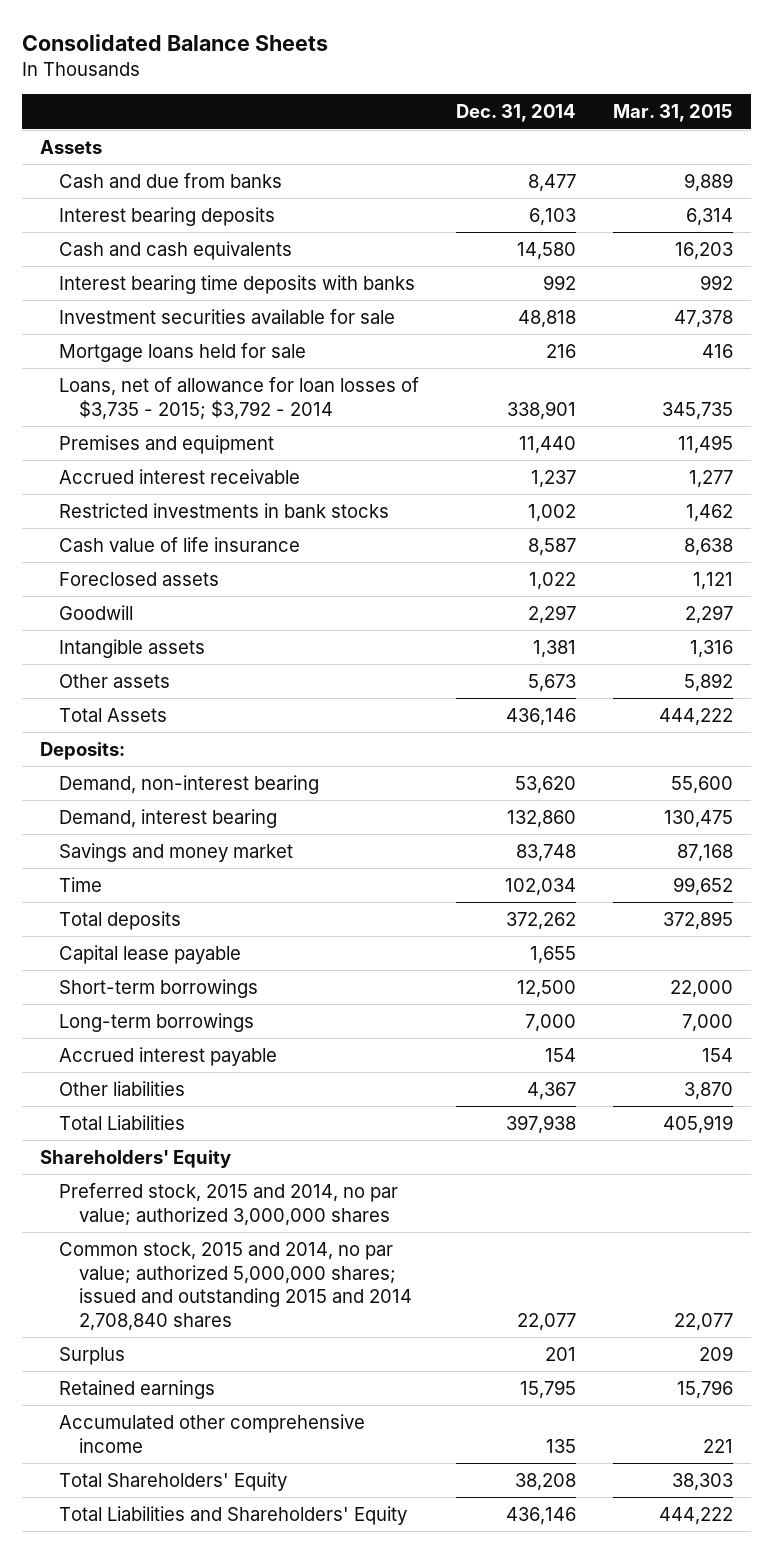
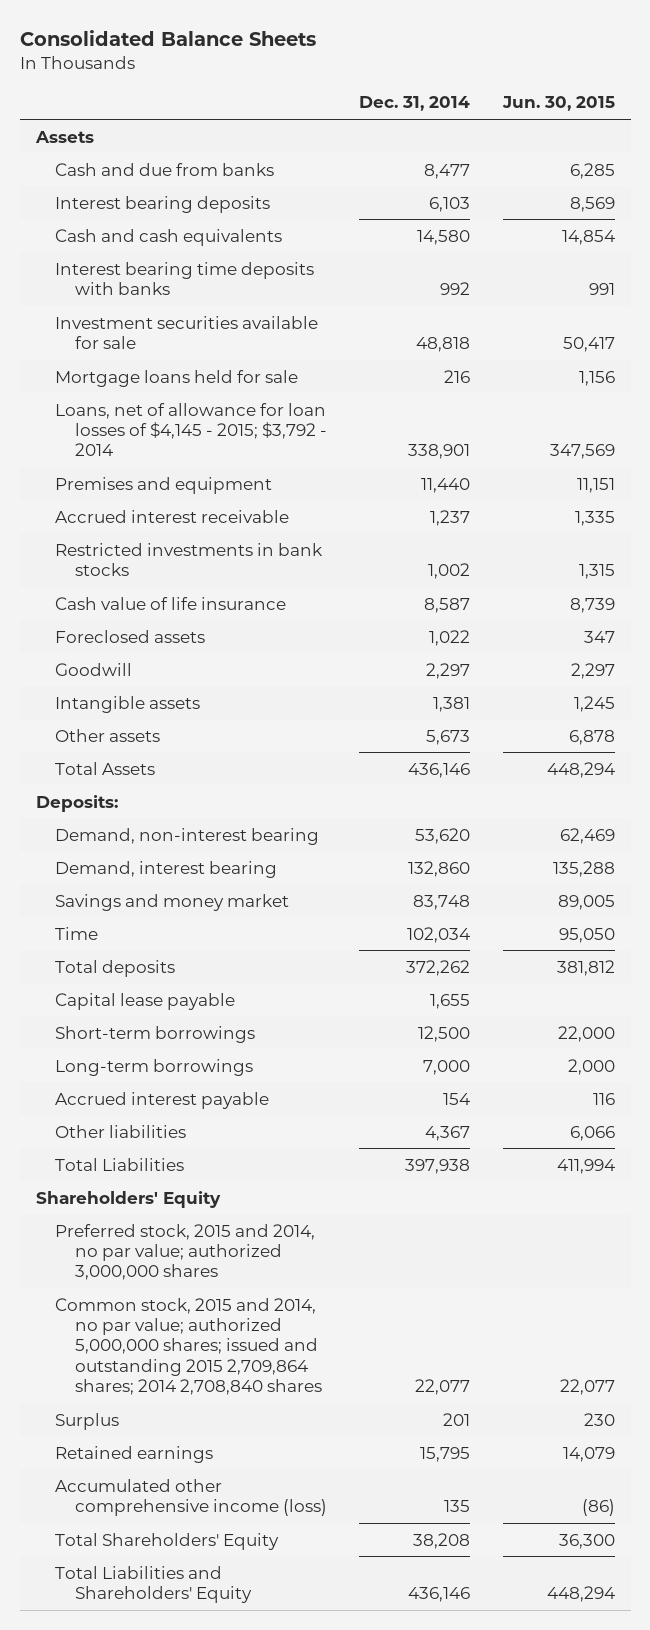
- | Dec. 31, 2014 | Mar. 31, 2015
+ | Dec. 31, 2014 | Jun. 30, 2015
- Loans, net of allowance for loan losses of $3,735 - 2015; $3,792 - 2014 | 338,901 | 345,735
+ Loans, net of allowance for loan losses of $4,145 - 2015; $3,792 - 2014 | 338,901 | 347,569
- Common stock, 2015 and 2014, no par value; authorized 5,000,000 shares; issued and outstanding 2015 and 2014 2,708,840 shares | 22,077 | 22,077
+ Common stock, 2015 and 2014, no par value; authorized 5,000,000 shares; issued and outstanding 2015 2,709,864 shares; 2014 2,708,840 shares | 22,077 | 22,077
- Accumulated other comprehensive income | 135 | 221
+ Accumulated other comprehensive income (loss) | 135 | (86)

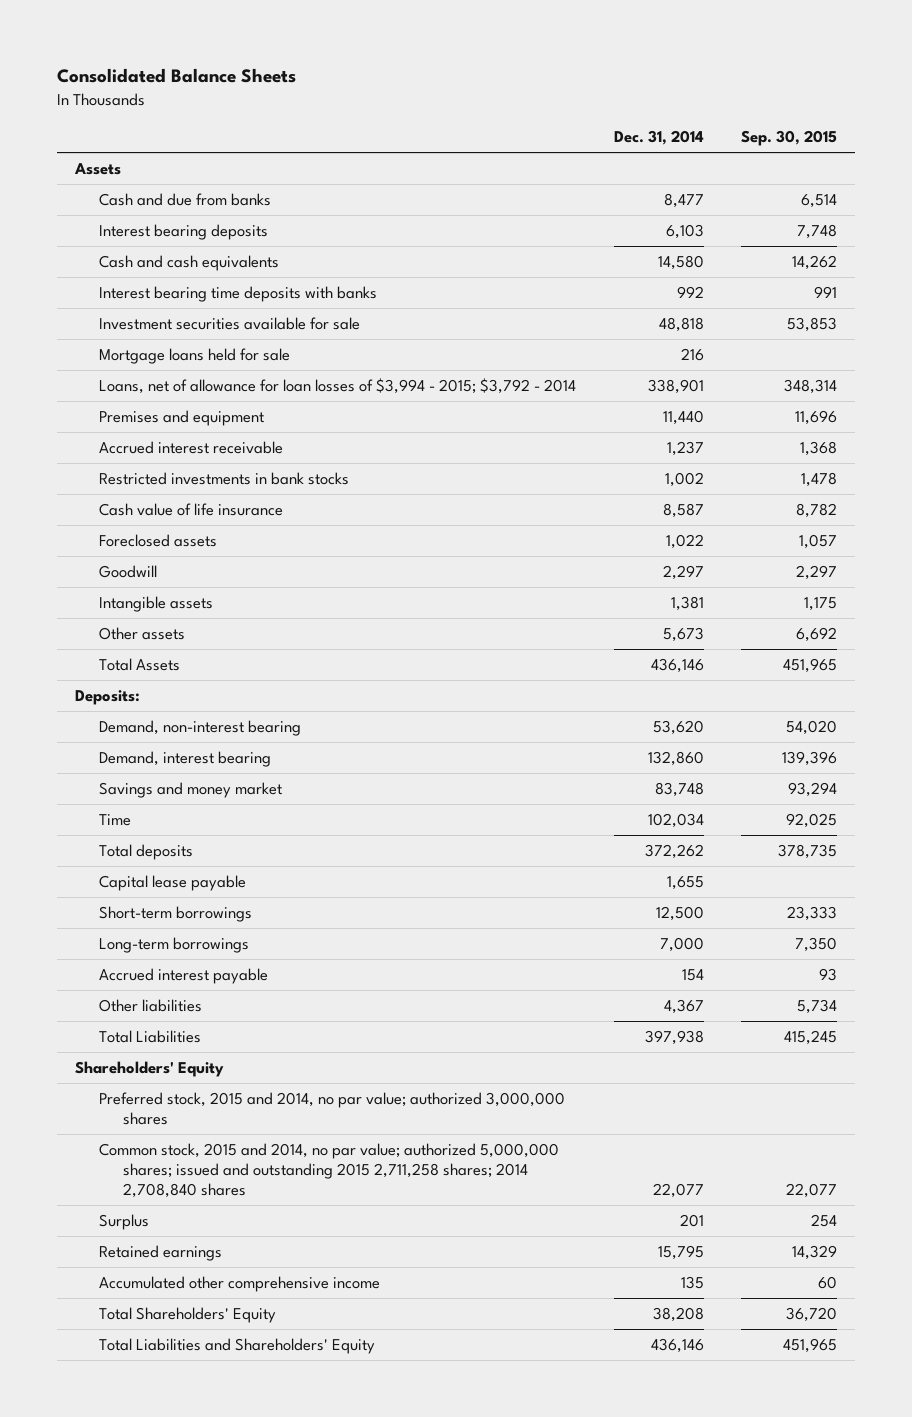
- | Dec. 31, 2014 | Jun. 30, 2015
+ | Dec. 31, 2014 | Sep. 30, 2015
- Loans, net of allowance for loan losses of $4,145 - 2015; $3,792 - 2014 | 338,901 | 347,569
+ Loans, net of allowance for loan losses of $3,994 - 2015; $3,792 - 2014 | 338,901 | 348,314
- Common stock, 2015 and 2014, no par value; authorized 5,000,000 shares; issued and outstanding 2015 2,709,864 shares; 2014 2,708,840 shares | 22,077 | 22,077
+ Common stock, 2015 and 2014, no par value; authorized 5,000,000 shares; issued and outstanding 2015 2,711,258 shares; 2014 2,708,840 shares | 22,077 | 22,077
- Accumulated other comprehensive income (loss) | 135 | (86)
+ Accumulated other comprehensive income | 135 | 60

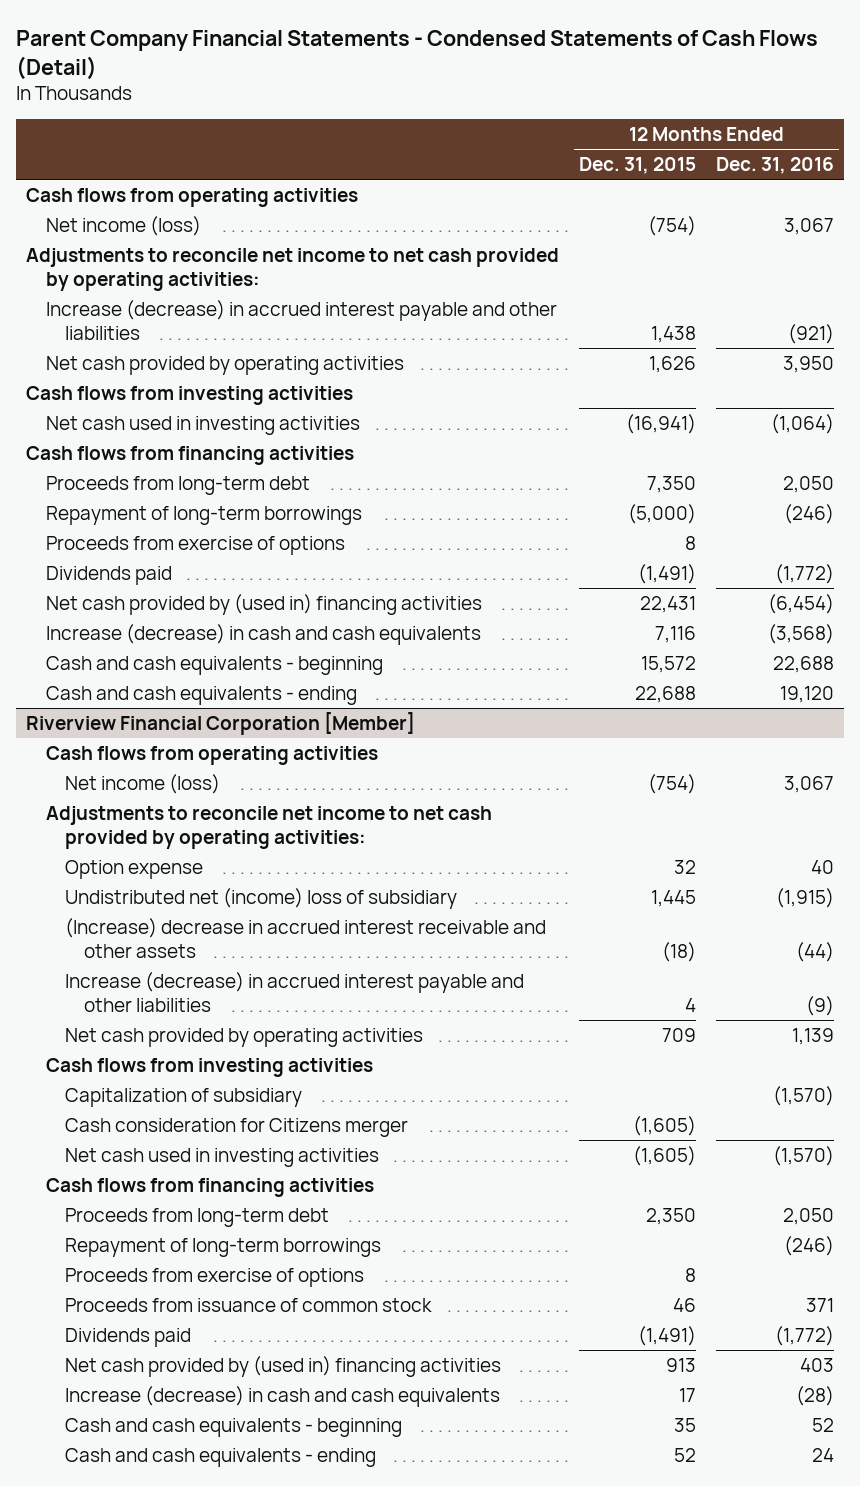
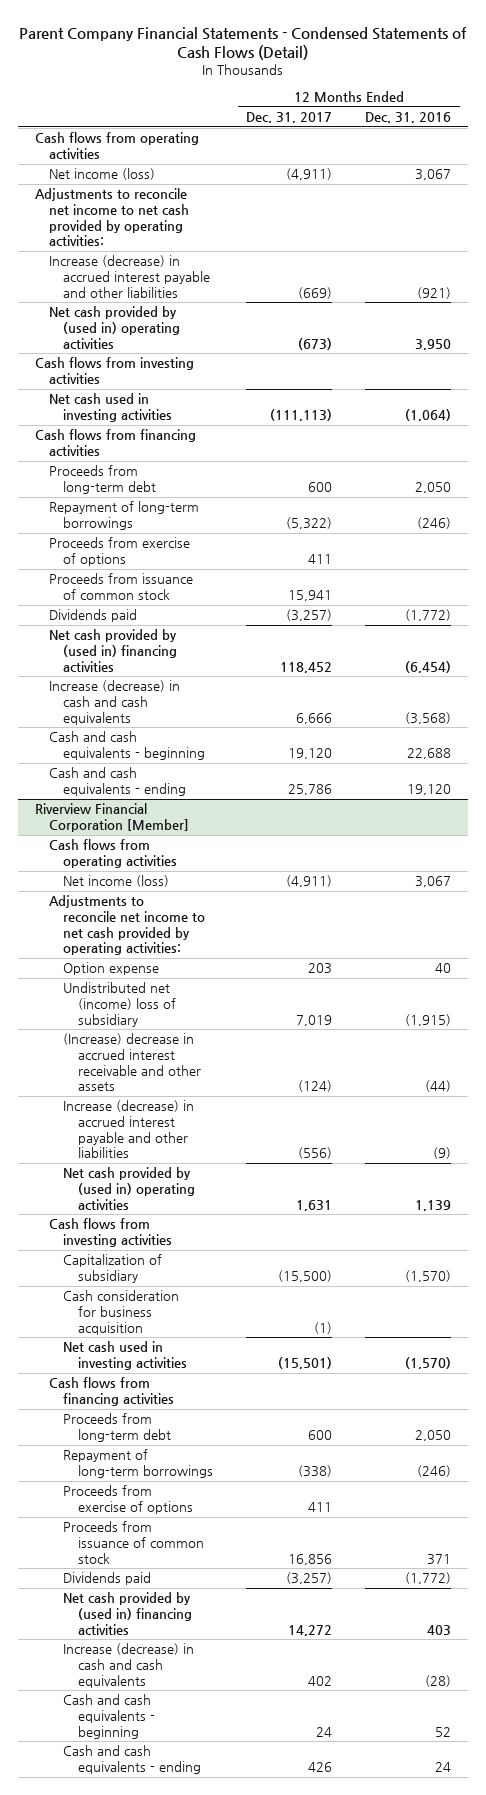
- | 12 Months Ended Dec. 31, 2015 | 12 Months Ended Dec. 31, 2016
+ | 12 Months Ended Dec. 31, 2017 | 12 Months Ended Dec. 31, 2016
- Net cash provided by operating activities | 1,626 | 3,950
+ Net cash provided by (used in) operating activities | (673) | 3,950
+ Proceeds from issuance of common stock | 15,941 |
@ Riverview Financial Corporation [Member]
- Net cash provided by operating activities | 709 | 1,139
+ Net cash provided by (used in) operating activities | 1,631 | 1,139
- Cash consideration for Citizens merger | (1,605) |
+ Cash consideration for business acquisition | (1) |

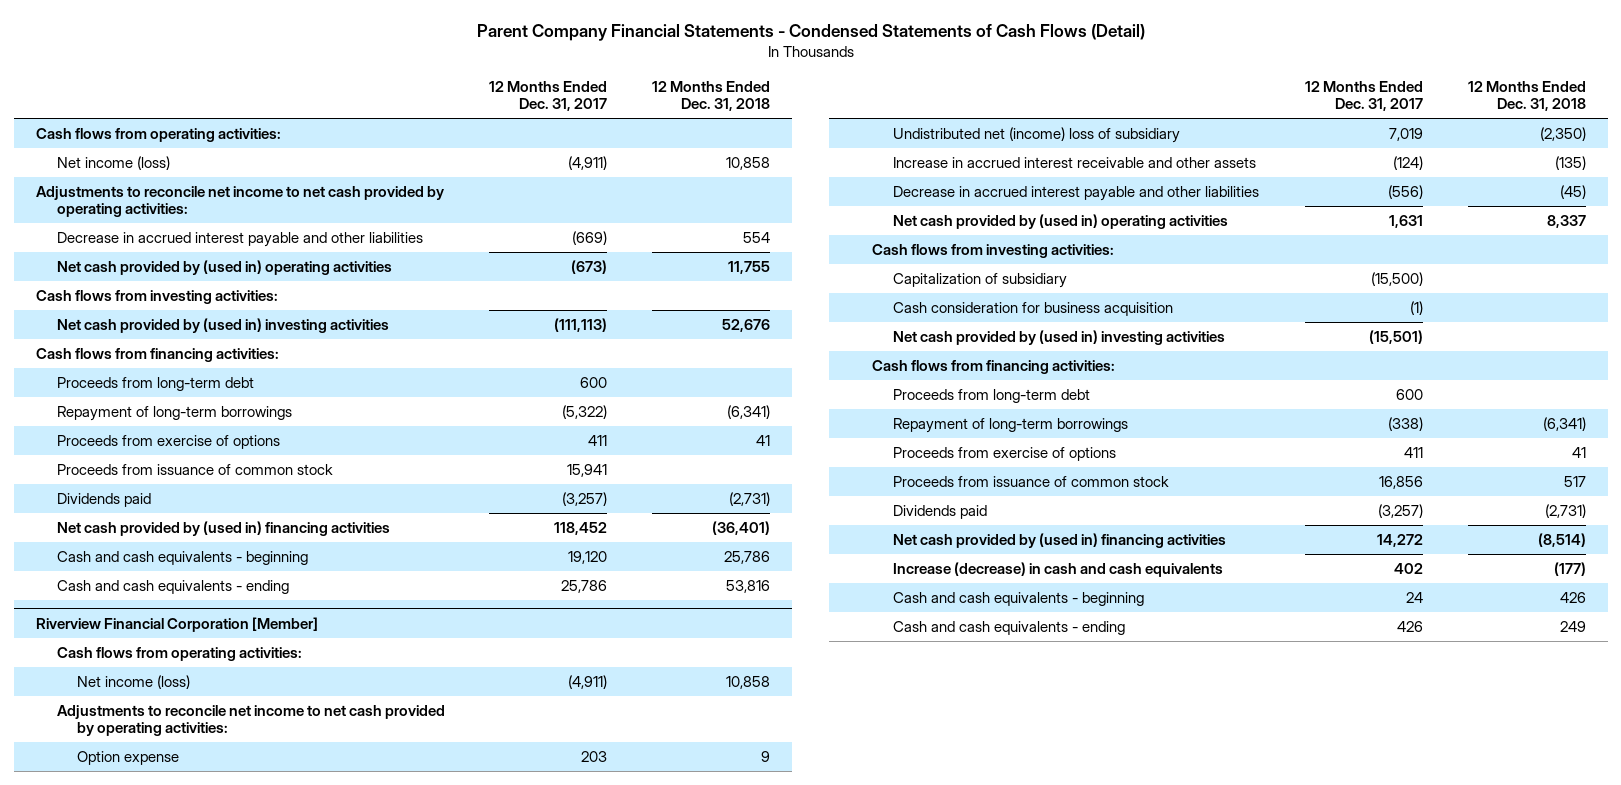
- | 12 Months Ended Dec. 31, 2017 | 12 Months Ended Dec. 31, 2016
+ | 12 Months Ended Dec. 31, 2017 | 12 Months Ended Dec. 31, 2018
- Cash flows from operating activities
+ Cash flows from operating activities:
- Increase (decrease) in accrued interest payable and other liabilities | (669) | (921)
+ Decrease in accrued interest payable and other liabilities | (669) | 554
- Cash flows from investing activities
- Net cash used in investing activities | (111,113) | (1,064)
- Cash flows from financing activities
+ Cash flows from investing activities:
+ Net cash provided by (used in) investing activities | (111,113) | 52,676
+ Cash flows from financing activities:
- Increase (decrease) in cash and cash equivalents | 6,666 | (3,568)
@ Riverview Financial Corporation [Member]
- Cash flows from operating activities
+ Cash flows from operating activities:
- (Increase) decrease in accrued interest receivable and other assets | (124) | (44)
- Increase (decrease) in accrued interest payable and other liabilities | (556) | (9)
+ Increase in accrued interest receivable and other assets | (124) | (135)
+ Decrease in accrued interest payable and other liabilities | (556) | (45)
- Cash flows from investing activities
+ Cash flows from investing activities:
- Net cash used in investing activities | (15,501) | (1,570)
- Cash flows from financing activities
+ Net cash provided by (used in) investing activities | (15,501) |
+ Cash flows from financing activities:

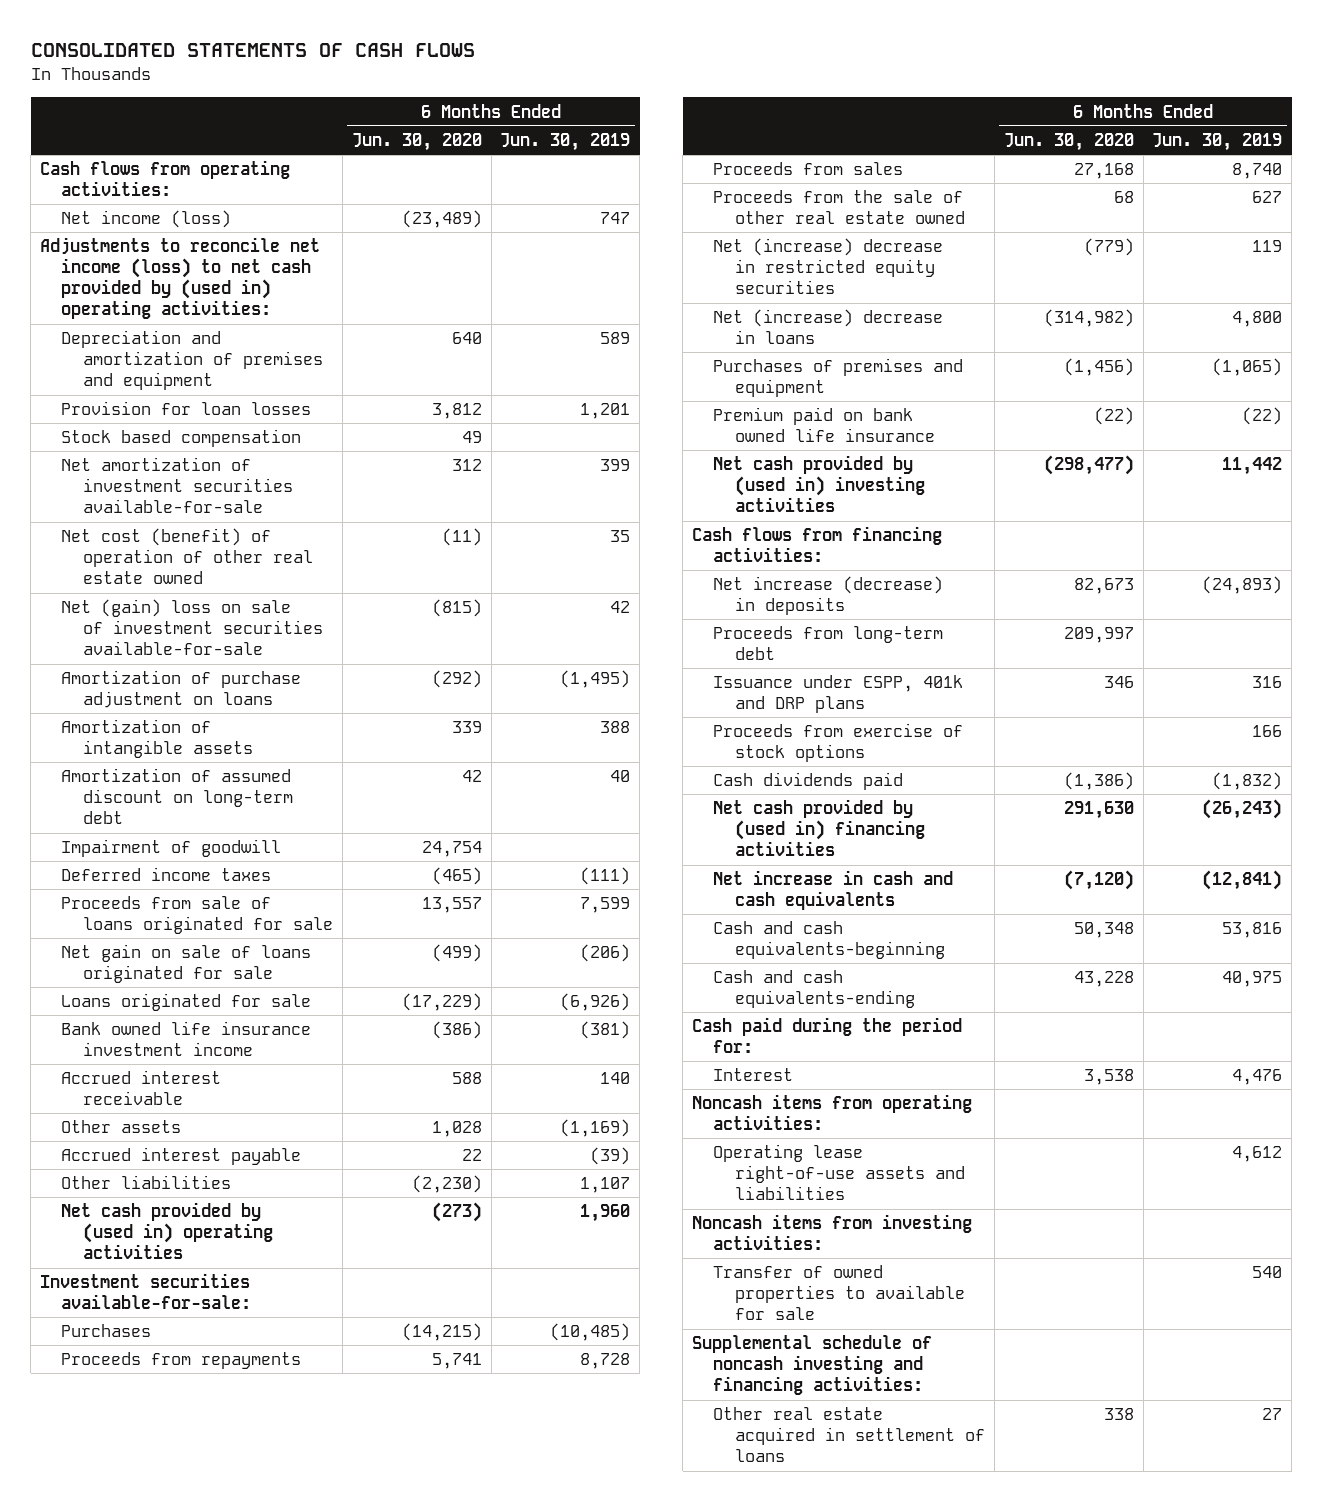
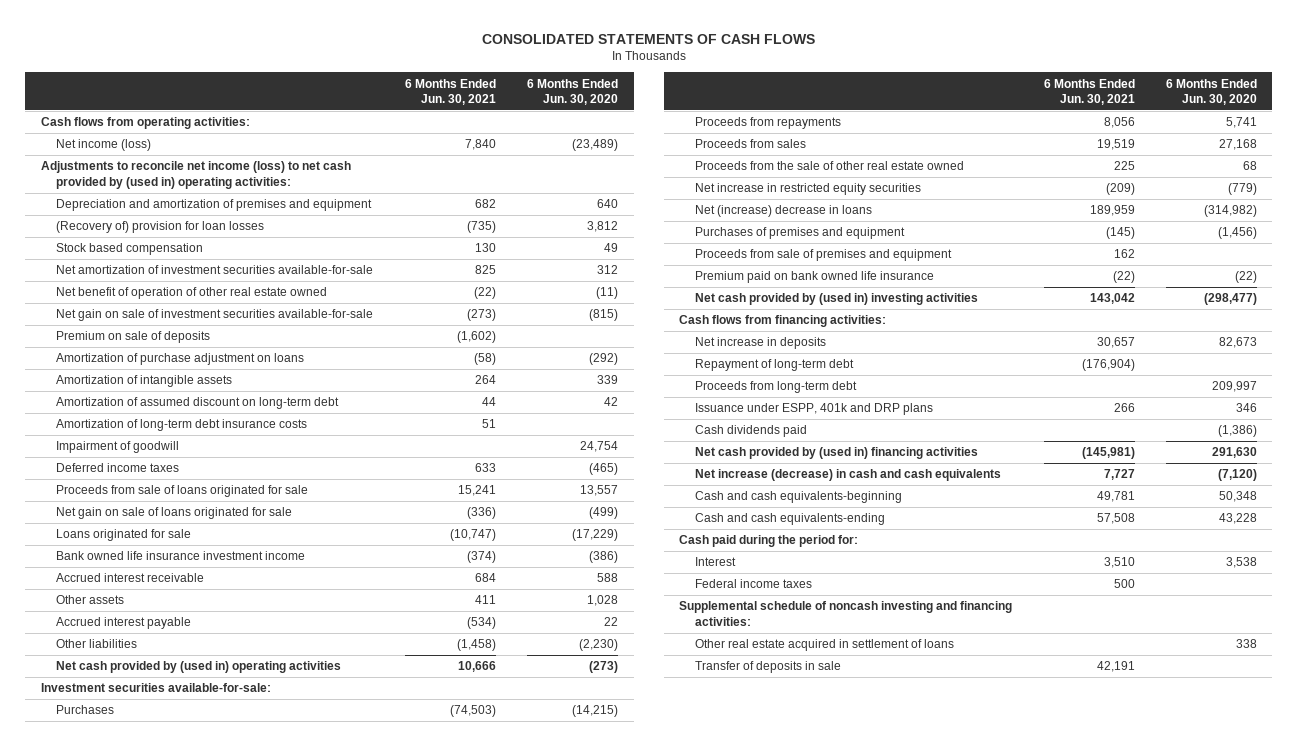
- | 6 Months Ended Jun. 30, 2020 | 6 Months Ended Jun. 30, 2019
+ | 6 Months Ended Jun. 30, 2021 | 6 Months Ended Jun. 30, 2020
- Provision for loan losses | 3,812 | 1,201
+ (Recovery of) provision for loan losses | (735) | 3,812
- Net cost (benefit) of operation of other real estate owned | (11) | 35
- Net (gain) loss on sale of investment securities available-for-sale | (815) | 42
+ Net benefit of operation of other real estate owned | (22) | (11)
+ Net gain on sale of investment securities available-for-sale | (273) | (815)
+ Premium on sale of deposits | (1,602) |
+ Amortization of long-term debt insurance costs | 51 |
- Net (increase) decrease in restricted equity securities | (779) | 119
+ Net increase in restricted equity securities | (209) | (779)
+ Proceeds from sale of premises and equipment | 162 |
- Net increase (decrease) in deposits | 82,673 | (24,893)
+ Net increase in deposits | 30,657 | 82,673
+ Repayment of long-term debt | (176,904) |
- Proceeds from exercise of stock options | | 166
- Net increase in cash and cash equivalents | (7,120) | (12,841)
+ Net increase (decrease) in cash and cash equivalents | 7,727 | (7,120)
- Noncash items from operating activities:
- Operating lease right-of-use assets and liabilities | | 4,612
- Noncash items from investing activities:
- Transfer of owned properties to available for sale | | 540
+ Federal income taxes | 500 |
+ Transfer of deposits in sale | 42,191 |

